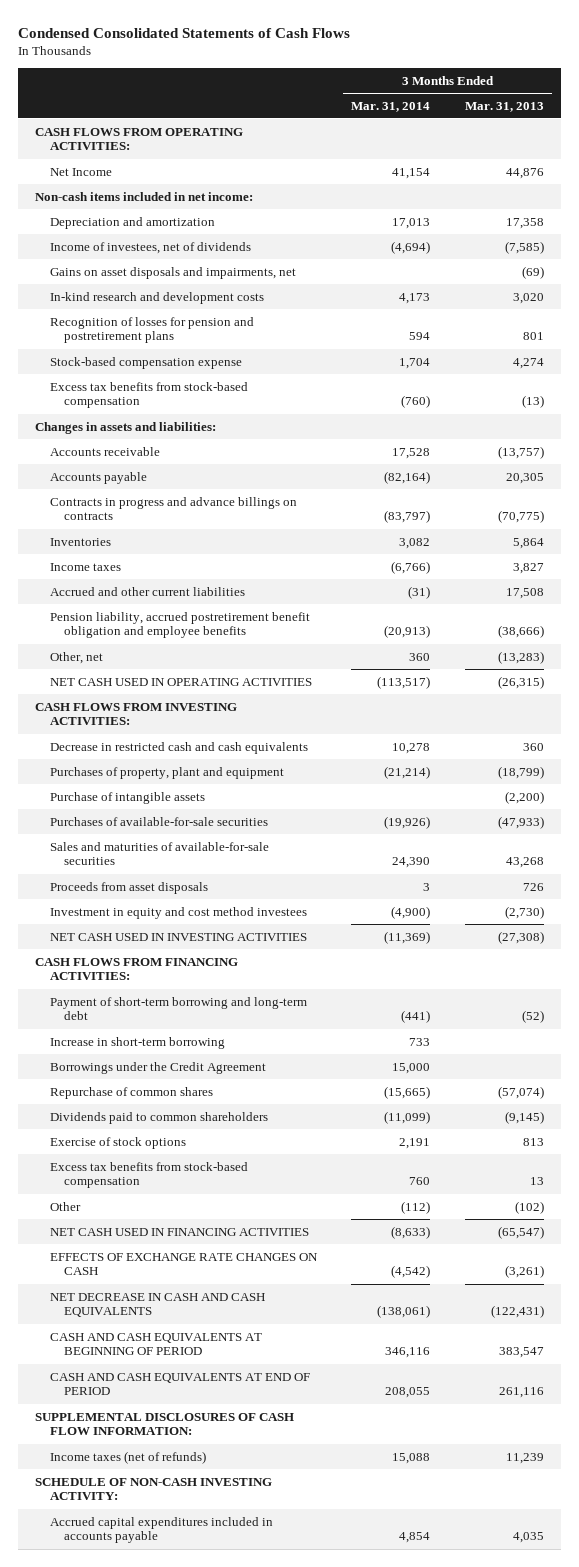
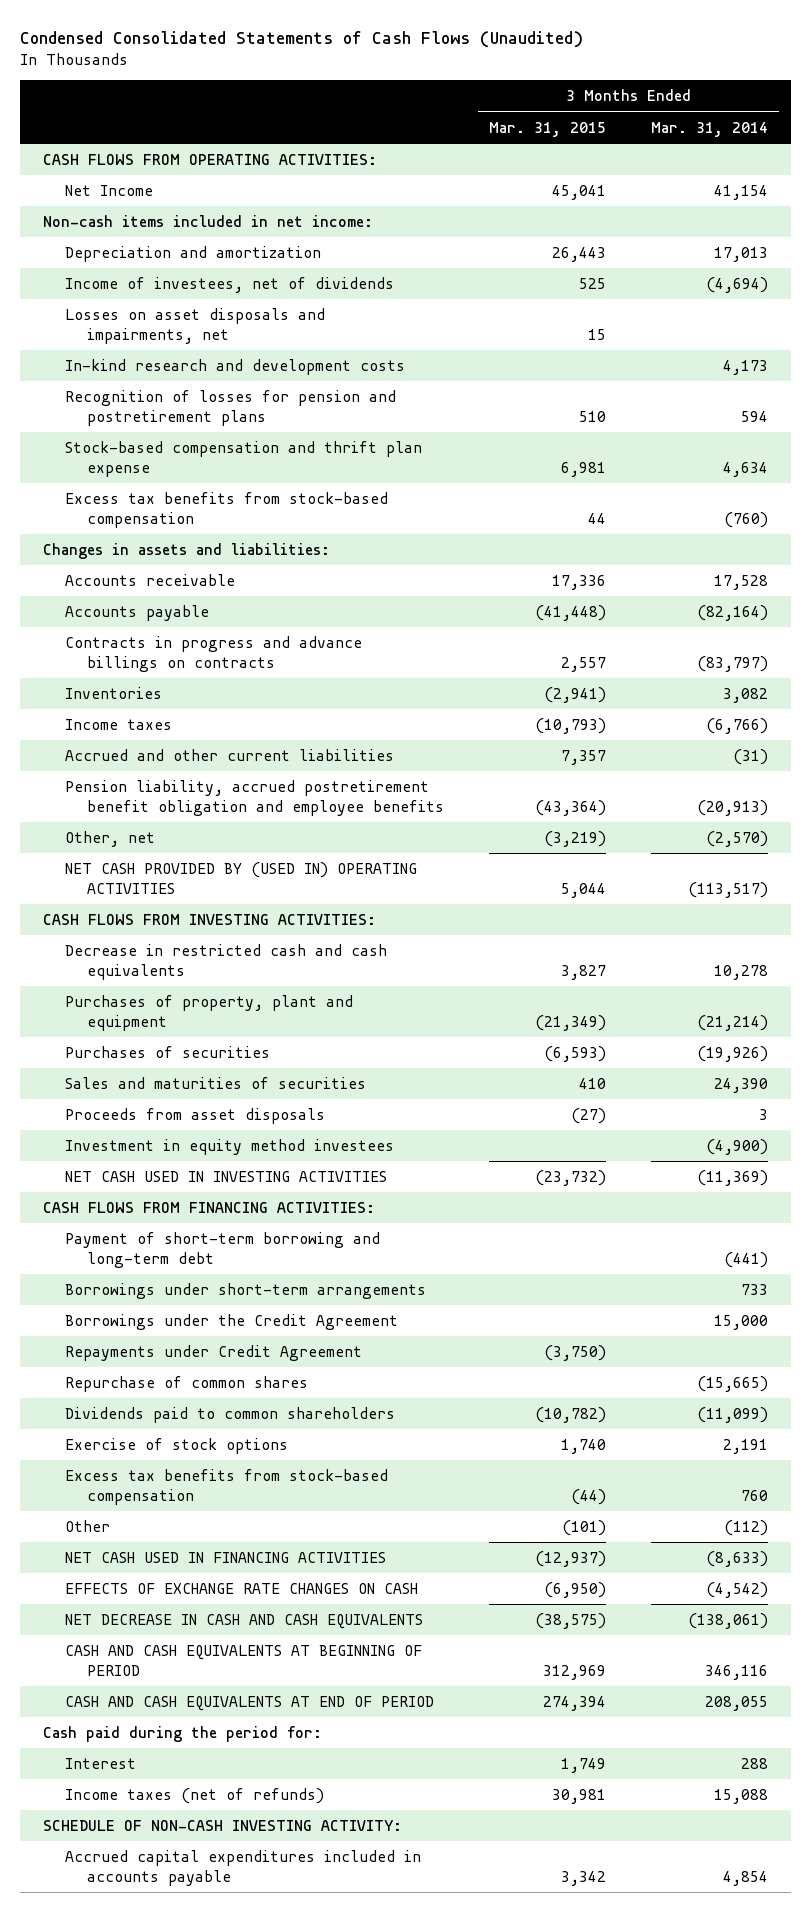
- Condensed Consolidated Statements of Cash Flows
+ Condensed Consolidated Statements of Cash Flows (Unaudited)
- | 3 Months Ended Mar. 31, 2014 | 3 Months Ended Mar. 31, 2013
+ | 3 Months Ended Mar. 31, 2015 | 3 Months Ended Mar. 31, 2014
- Gains on asset disposals and impairments, net | | (69)
+ Losses on asset disposals and impairments, net | 15 |
- Stock-based compensation expense | 1,704 | 4,274
+ Stock-based compensation and thrift plan expense | 6,981 | 4,634
- Other, net | 360 | (13,283)
- NET CASH USED IN OPERATING ACTIVITIES | (113,517) | (26,315)
+ Other, net | (3,219) | (2,570)
+ NET CASH PROVIDED BY (USED IN) OPERATING ACTIVITIES | 5,044 | (113,517)
- Purchase of intangible assets | | (2,200)
- Purchases of available-for-sale securities | (19,926) | (47,933)
- Sales and maturities of available-for-sale securities | 24,390 | 43,268
+ Purchases of securities | (6,593) | (19,926)
+ Sales and maturities of securities | 410 | 24,390
- Investment in equity and cost method investees | (4,900) | (2,730)
+ Investment in equity method investees | | (4,900)
- Increase in short-term borrowing | 733 |
+ Borrowings under short-term arrangements | | 733
+ Repayments under Credit Agreement | (3,750) |
- SUPPLEMENTAL DISCLOSURES OF CASH FLOW INFORMATION:
+ Cash paid during the period for:
+ Interest | 1,749 | 288

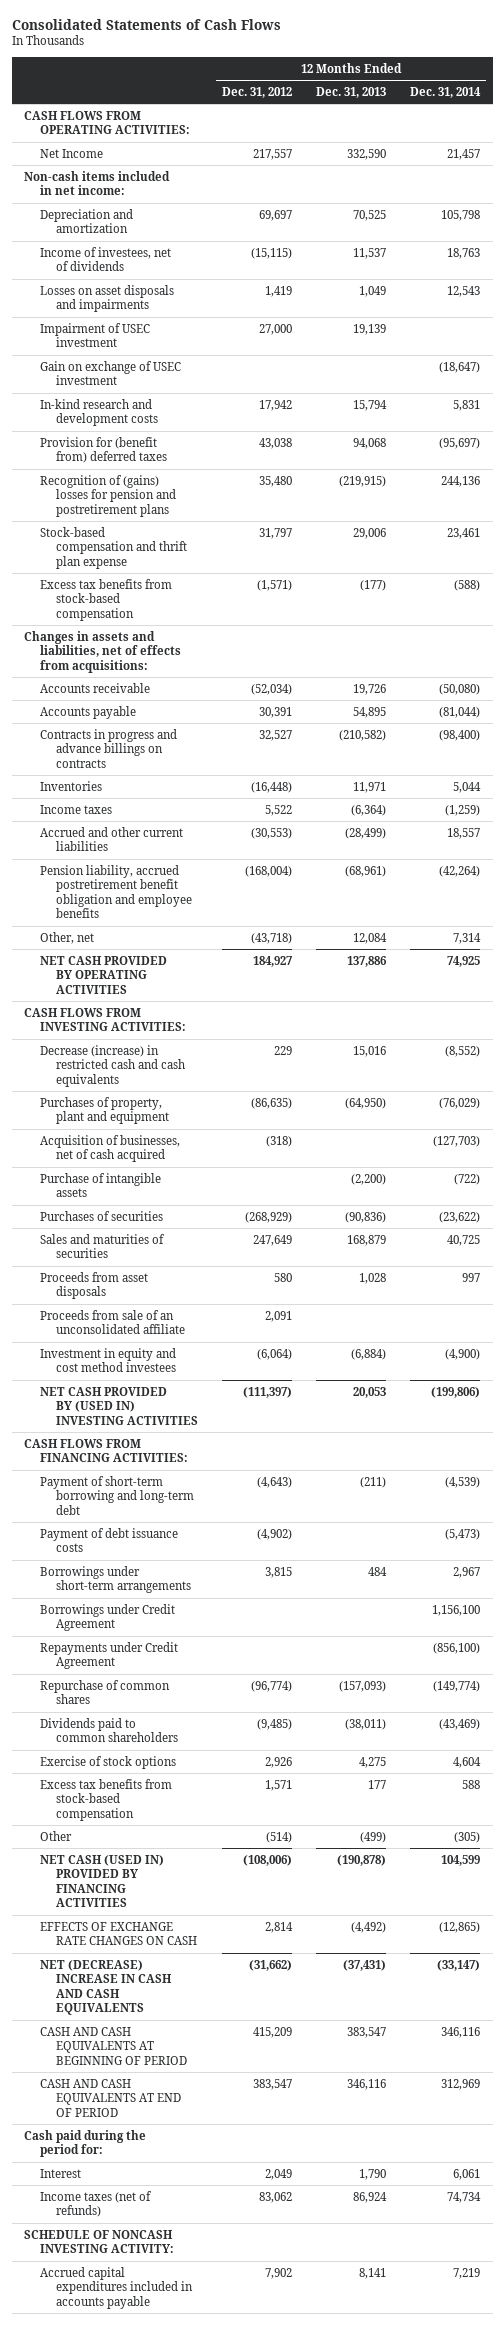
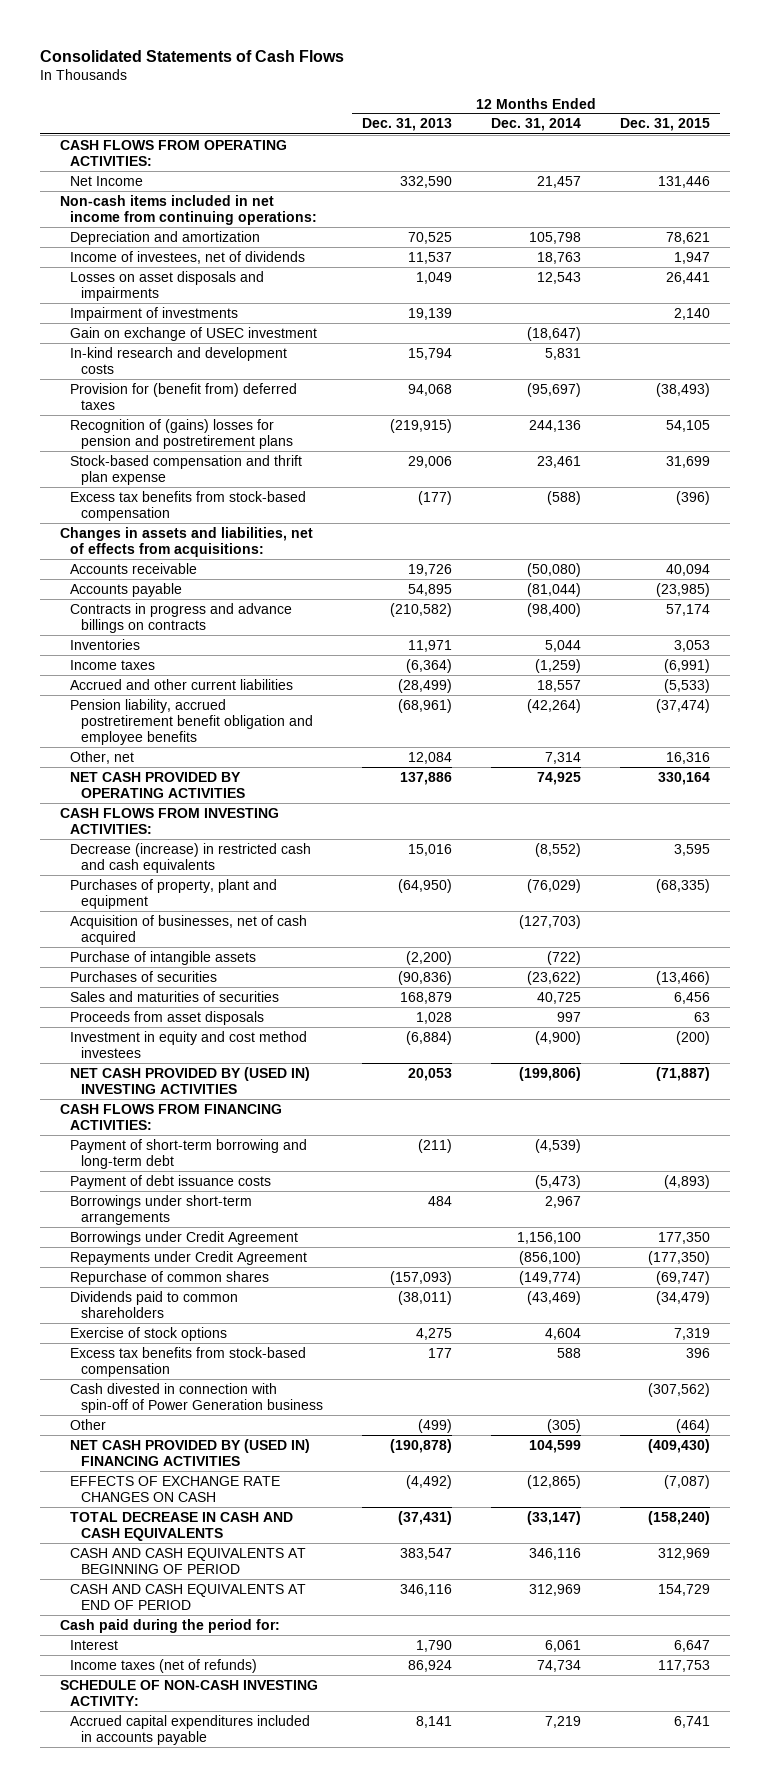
- | 12 Months Ended Dec. 31, 2012 | 12 Months Ended Dec. 31, 2013 | 12 Months Ended Dec. 31, 2014
+ | 12 Months Ended Dec. 31, 2013 | 12 Months Ended Dec. 31, 2014 | 12 Months Ended Dec. 31, 2015
- Non-cash items included in net income:
+ Non-cash items included in net income from continuing operations:
- Impairment of USEC investment | 27,000 | 19,139 |
+ Impairment of investments | 19,139 | | 2,140
- Proceeds from sale of an unconsolidated affiliate | 2,091 | |
+ Cash divested in connection with spin-off of Power Generation business | | | (307,562)
- NET CASH (USED IN) PROVIDED BY FINANCING ACTIVITIES | (108,006) | (190,878) | 104,599
+ NET CASH PROVIDED BY (USED IN) FINANCING ACTIVITIES | (190,878) | 104,599 | (409,430)
- NET (DECREASE) INCREASE IN CASH AND CASH EQUIVALENTS | (31,662) | (37,431) | (33,147)
+ TOTAL DECREASE IN CASH AND CASH EQUIVALENTS | (37,431) | (33,147) | (158,240)
- SCHEDULE OF NONCASH INVESTING ACTIVITY:
+ SCHEDULE OF NON-CASH INVESTING ACTIVITY:

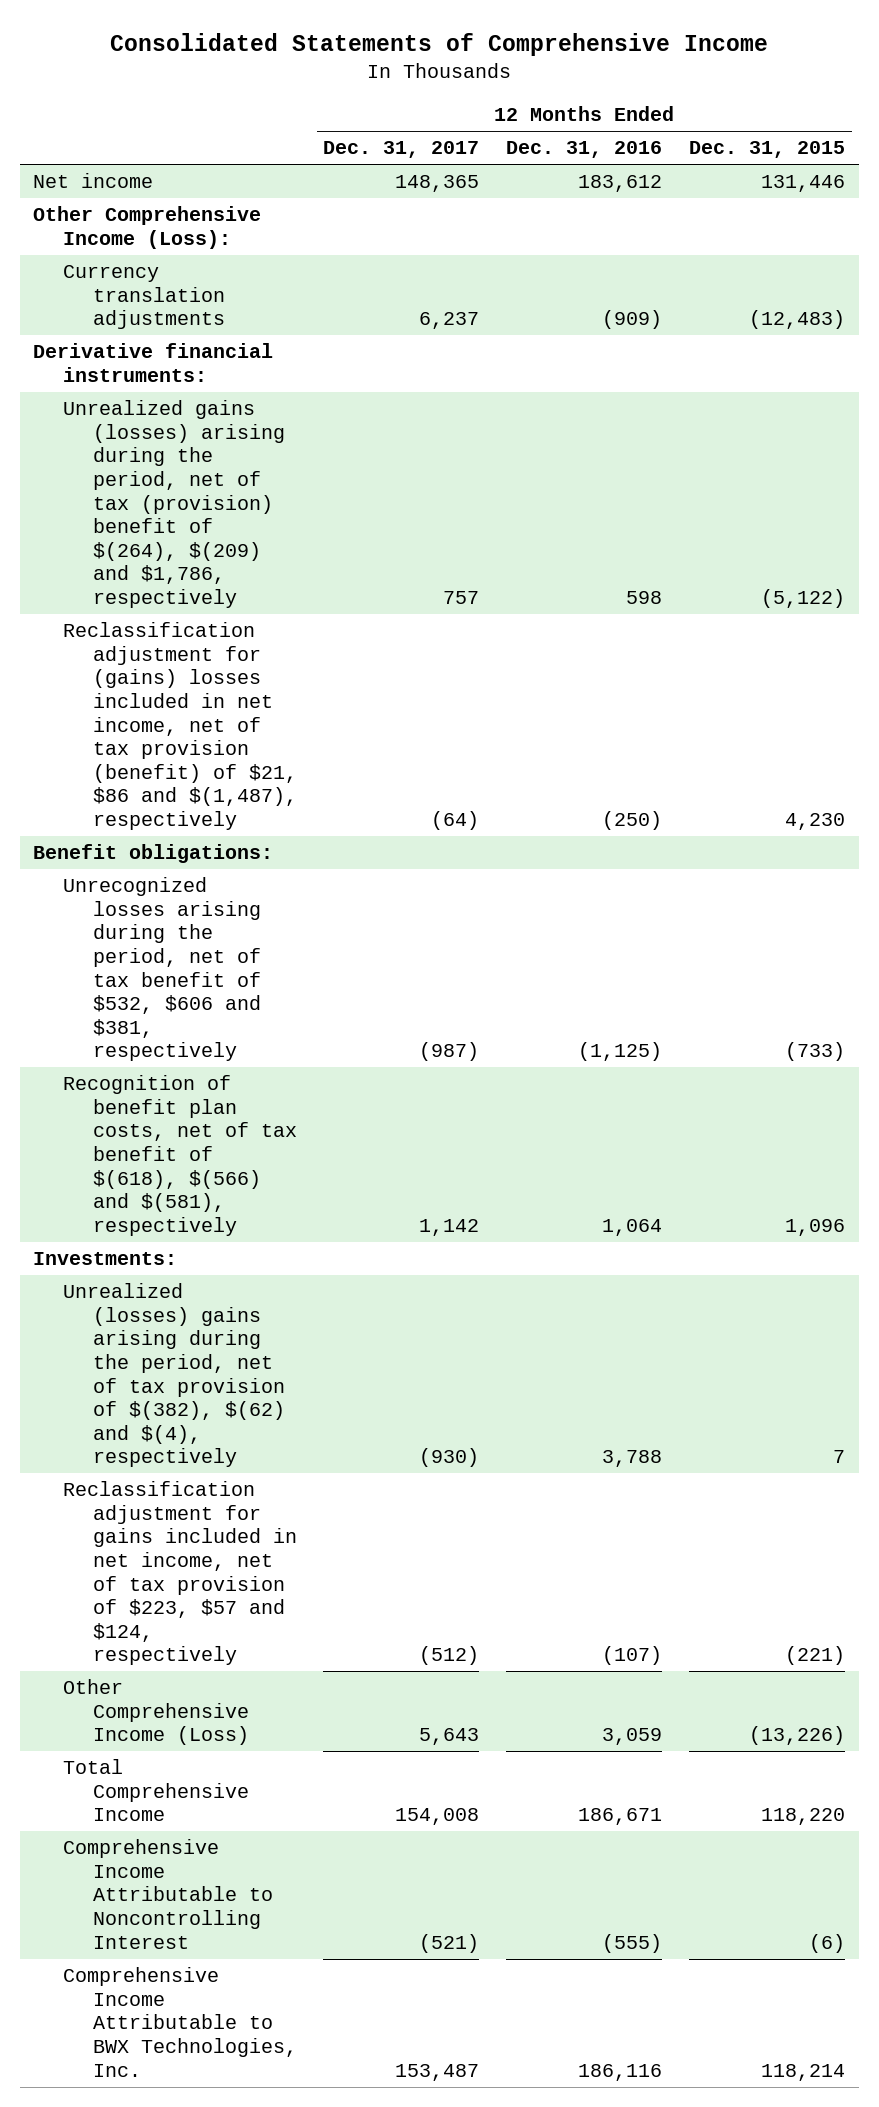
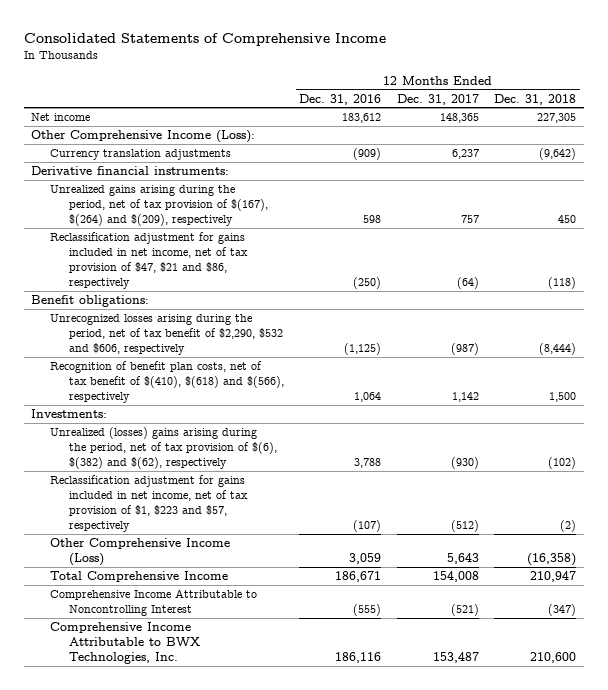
- | 12 Months Ended Dec. 31, 2017 | 12 Months Ended Dec. 31, 2016 | 12 Months Ended Dec. 31, 2015
+ | 12 Months Ended Dec. 31, 2016 | 12 Months Ended Dec. 31, 2017 | 12 Months Ended Dec. 31, 2018
- Unrealized gains (losses) arising during the period, net of tax (provision) benefit of $(264), $(209) and $1,786, respectively | 757 | 598 | (5,122)
- Reclassification adjustment for (gains) losses included in net income, net of tax provision (benefit) of $21, $86 and $(1,487), respectively | (64) | (250) | 4,230
+ Unrealized gains arising during the period, net of tax provision of $(167), $(264) and $(209), respectively | 598 | 757 | 450
+ Reclassification adjustment for gains included in net income, net of tax provision of $47, $21 and $86, respectively | (250) | (64) | (118)
- Unrecognized losses arising during the period, net of tax benefit of $532, $606 and $381, respectively | (987) | (1,125) | (733)
- Recognition of benefit plan costs, net of tax benefit of $(618), $(566) and $(581), respectively | 1,142 | 1,064 | 1,096
+ Unrecognized losses arising during the period, net of tax benefit of $2,290, $532 and $606, respectively | (1,125) | (987) | (8,444)
+ Recognition of benefit plan costs, net of tax benefit of $(410), $(618) and $(566), respectively | 1,064 | 1,142 | 1,500
- Unrealized (losses) gains arising during the period, net of tax provision of $(382), $(62) and $(4), respectively | (930) | 3,788 | 7
- Reclassification adjustment for gains included in net income, net of tax provision of $223, $57 and $124, respectively | (512) | (107) | (221)
+ Unrealized (losses) gains arising during the period, net of tax provision of $(6), $(382) and $(62), respectively | 3,788 | (930) | (102)
+ Reclassification adjustment for gains included in net income, net of tax provision of $1, $223 and $57, respectively | (107) | (512) | (2)

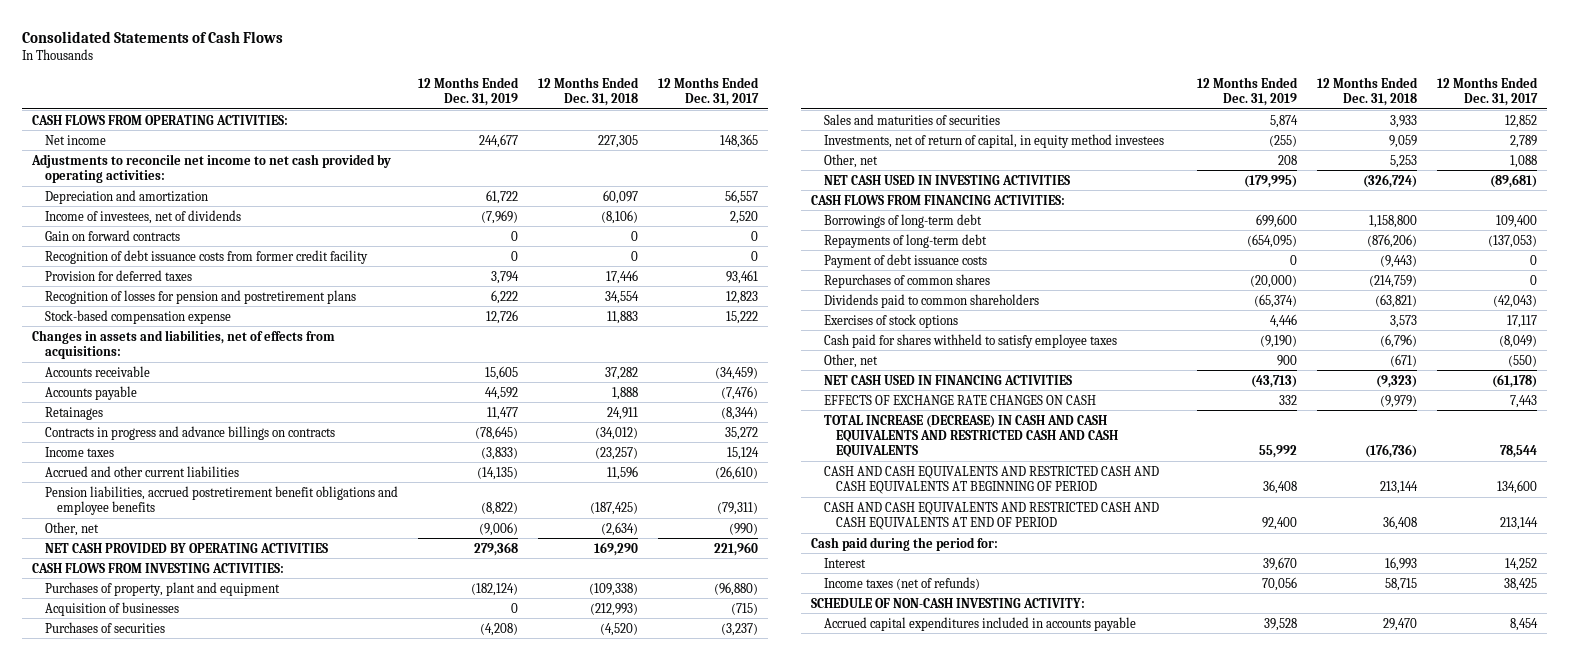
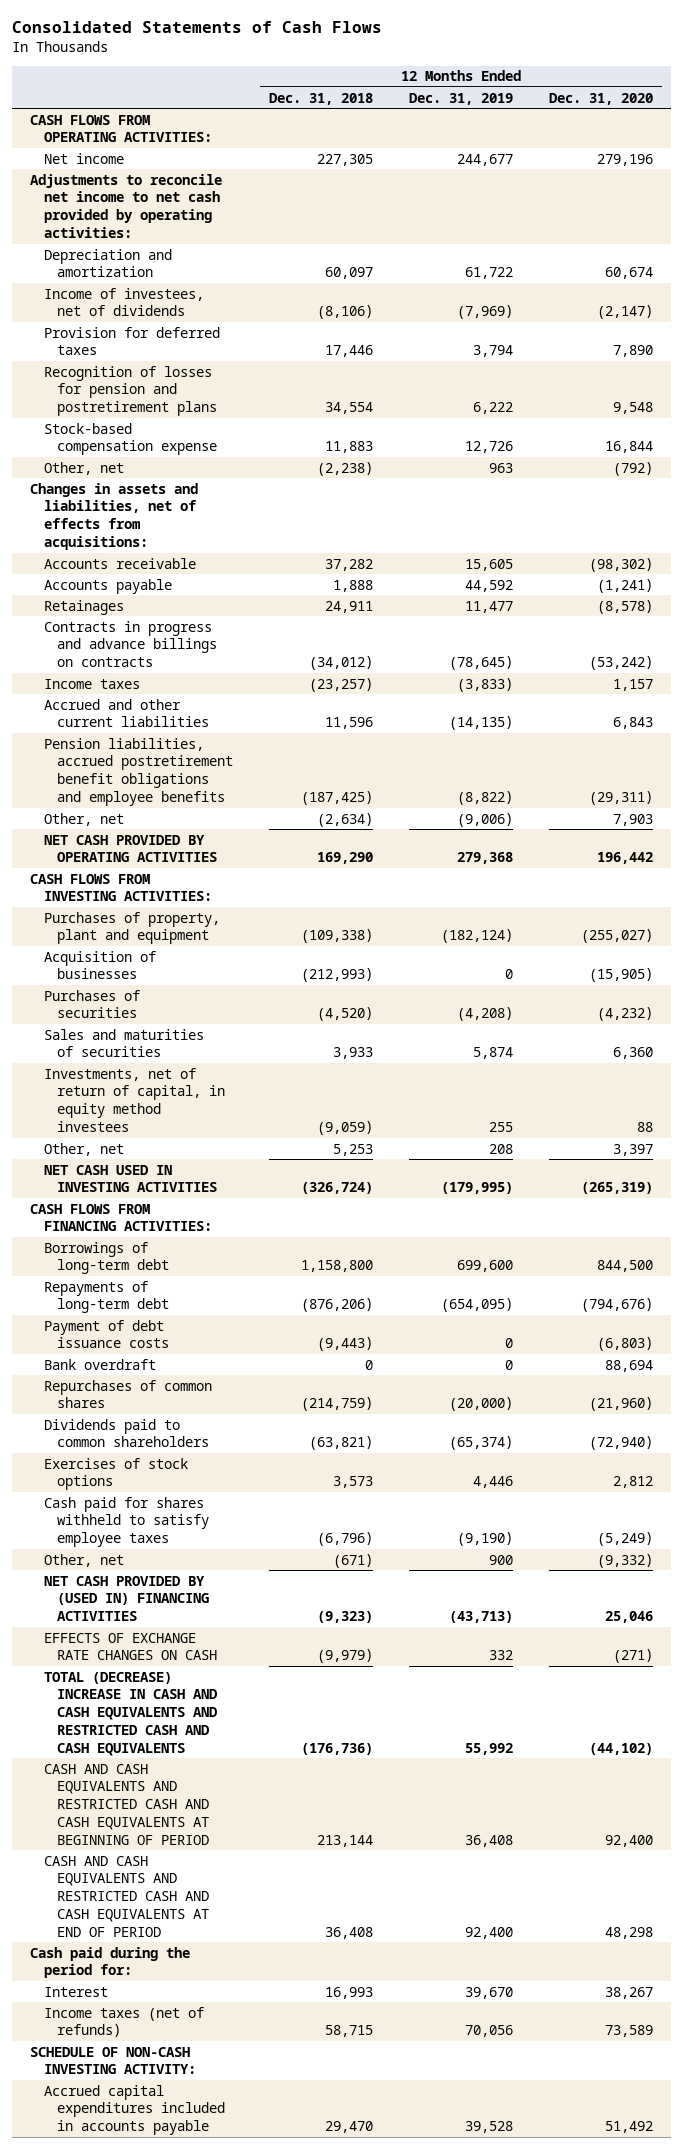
- | 12 Months Ended Dec. 31, 2019 | 12 Months Ended Dec. 31, 2018 | 12 Months Ended Dec. 31, 2017
+ | 12 Months Ended Dec. 31, 2018 | 12 Months Ended Dec. 31, 2019 | 12 Months Ended Dec. 31, 2020
- Gain on forward contracts | 0 | 0 | 0
- Recognition of debt issuance costs from former credit facility | 0 | 0 | 0
+ Other, net | (2,238) | 963 | (792)
- Investments, net of return of capital, in equity method investees | (255) | 9,059 | 2,789
+ Investments, net of return of capital, in equity method investees | (9,059) | 255 | 88
+ Bank overdraft | 0 | 0 | 88,694
- NET CASH USED IN FINANCING ACTIVITIES | (43,713) | (9,323) | (61,178)
+ NET CASH PROVIDED BY (USED IN) FINANCING ACTIVITIES | (9,323) | (43,713) | 25,046
- TOTAL INCREASE (DECREASE) IN CASH AND CASH EQUIVALENTS AND RESTRICTED CASH AND CASH EQUIVALENTS | 55,992 | (176,736) | 78,544
+ TOTAL (DECREASE) INCREASE IN CASH AND CASH EQUIVALENTS AND RESTRICTED CASH AND CASH EQUIVALENTS | (176,736) | 55,992 | (44,102)

